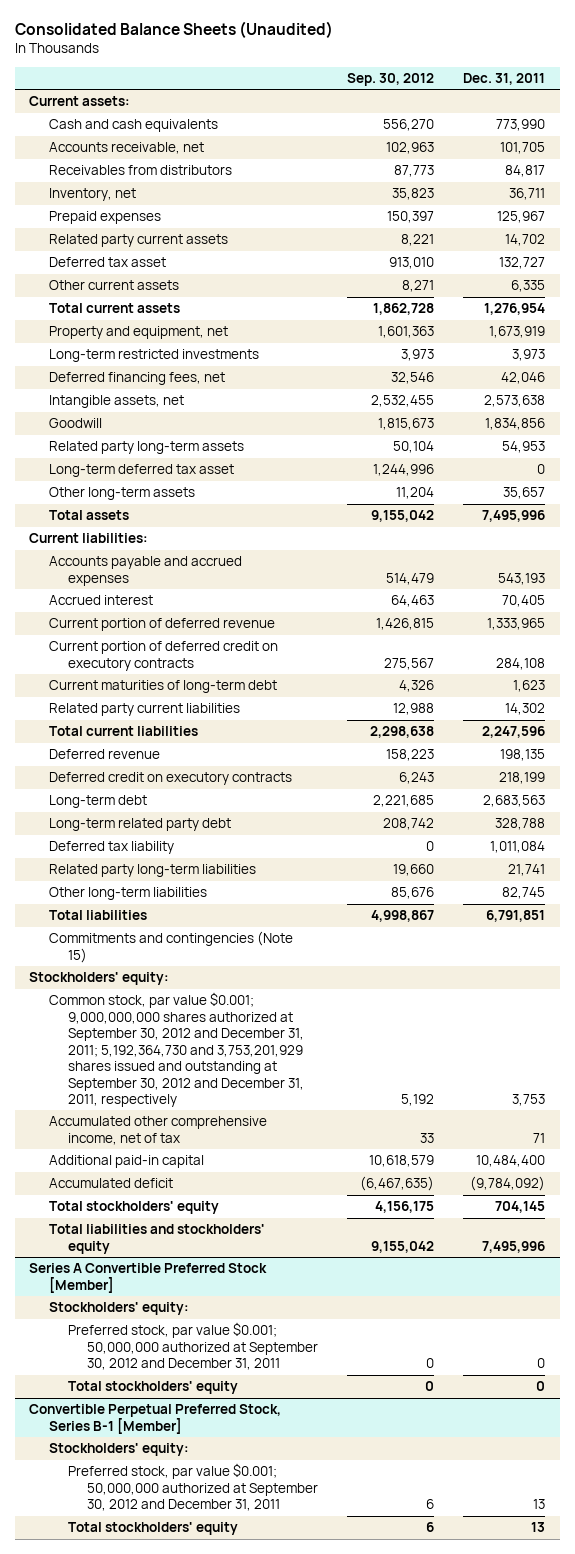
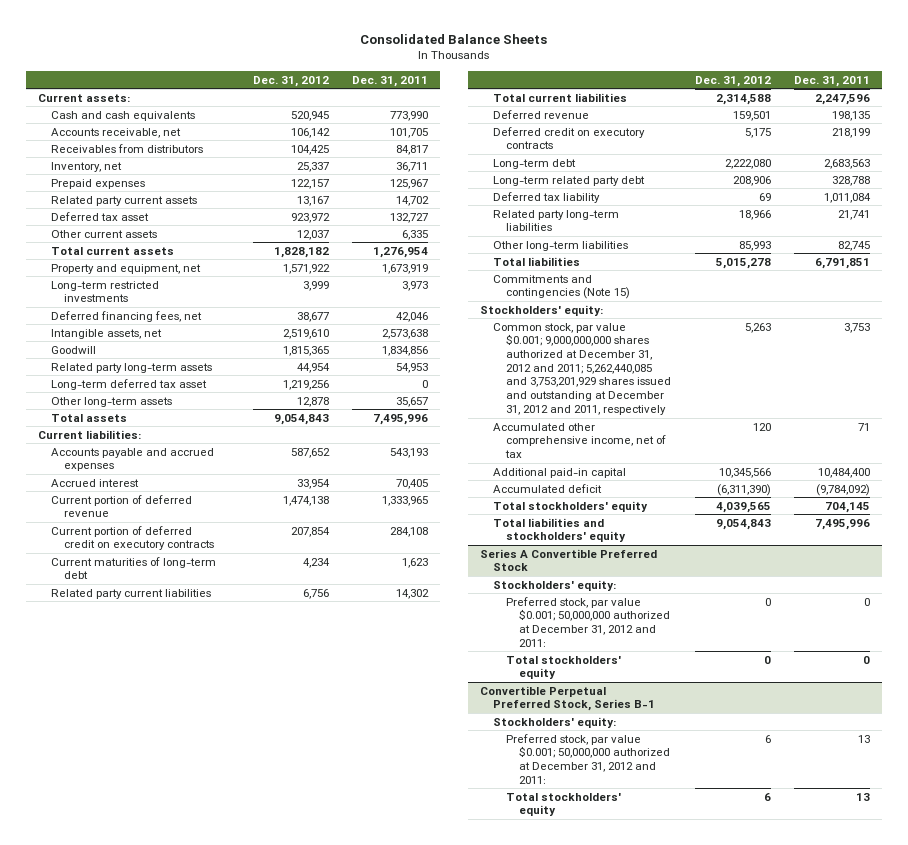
- Consolidated Balance Sheets (Unaudited)
+ Consolidated Balance Sheets
- | Sep. 30, 2012 | Dec. 31, 2011
+ | Dec. 31, 2012 | Dec. 31, 2011
- Common stock, par value $0.001; 9,000,000,000 shares authorized at September 30, 2012 and December 31, 2011; 5,192,364,730 and 3,753,201,929 shares issued and outstanding at September 30, 2012 and December 31, 2011, respectively | 5,192 | 3,753
+ Common stock, par value $0.001; 9,000,000,000 shares authorized at December 31, 2012 and 2011; 5,262,440,085 and 3,753,201,929 shares issued and outstanding at December 31, 2012 and 2011, respectively | 5,263 | 3,753
- Series A Convertible Preferred Stock [Member]
+ Series A Convertible Preferred Stock
- Preferred stock, par value $0.001; 50,000,000 authorized at September 30, 2012 and December 31, 2011 | 0 | 0
+ Preferred stock, par value $0.001; 50,000,000 authorized at December 31, 2012 and 2011: | 0 | 0
- Convertible Perpetual Preferred Stock, Series B-1 [Member]
+ Convertible Perpetual Preferred Stock, Series B-1
- Preferred stock, par value $0.001; 50,000,000 authorized at September 30, 2012 and December 31, 2011 | 6 | 13
+ Preferred stock, par value $0.001; 50,000,000 authorized at December 31, 2012 and 2011: | 6 | 13

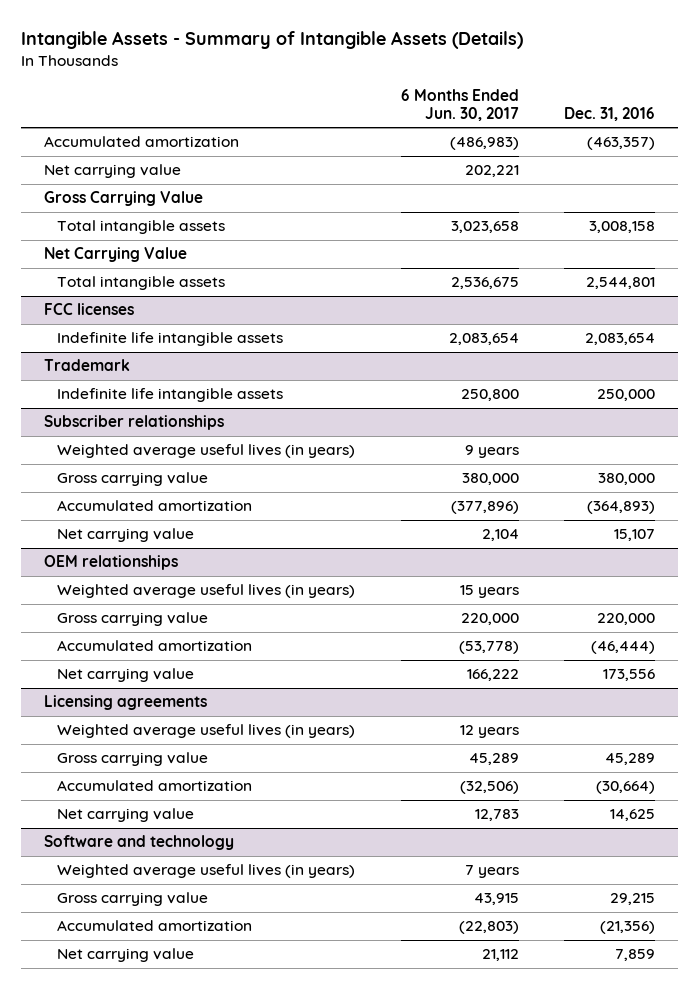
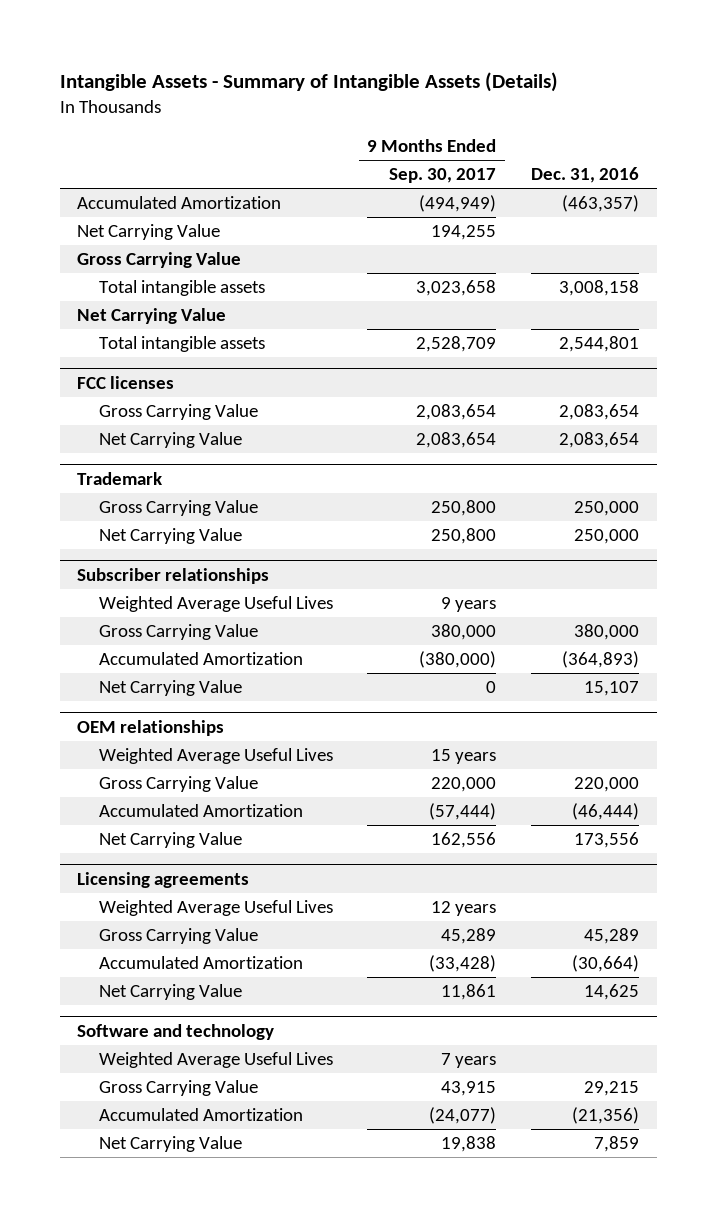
- | 6 Months Ended Jun. 30, 2017 | Dec. 31, 2016
+ | 9 Months Ended Sep. 30, 2017 | Dec. 31, 2016
- Accumulated amortization | (486,983) | (463,357)
- Net carrying value | 202,221 |
+ Accumulated Amortization | (494,949) | (463,357)
+ Net Carrying Value | 194,255 |
@ FCC licenses
- Indefinite life intangible assets | 2,083,654 | 2,083,654
+ Gross Carrying Value | 2,083,654 | 2,083,654
+ Net Carrying Value | 2,083,654 | 2,083,654
@ Trademark
- Indefinite life intangible assets | 250,800 | 250,000
+ Gross Carrying Value | 250,800 | 250,000
+ Net Carrying Value | 250,800 | 250,000
@ Subscriber relationships
- Weighted average useful lives (in years) | 9 years |
- Gross carrying value | 380,000 | 380,000
- Accumulated amortization | (377,896) | (364,893)
- Net carrying value | 2,104 | 15,107
+ Weighted Average Useful Lives | 9 years |
+ Gross Carrying Value | 380,000 | 380,000
+ Accumulated Amortization | (380,000) | (364,893)
+ Net Carrying Value | 0 | 15,107
@ OEM relationships
- Weighted average useful lives (in years) | 15 years |
- Gross carrying value | 220,000 | 220,000
- Accumulated amortization | (53,778) | (46,444)
- Net carrying value | 166,222 | 173,556
+ Weighted Average Useful Lives | 15 years |
+ Gross Carrying Value | 220,000 | 220,000
+ Accumulated Amortization | (57,444) | (46,444)
+ Net Carrying Value | 162,556 | 173,556
@ Licensing agreements
- Weighted average useful lives (in years) | 12 years |
- Gross carrying value | 45,289 | 45,289
- Accumulated amortization | (32,506) | (30,664)
- Net carrying value | 12,783 | 14,625
+ Weighted Average Useful Lives | 12 years |
+ Gross Carrying Value | 45,289 | 45,289
+ Accumulated Amortization | (33,428) | (30,664)
+ Net Carrying Value | 11,861 | 14,625
@ Software and technology
- Weighted average useful lives (in years) | 7 years |
- Gross carrying value | 43,915 | 29,215
- Accumulated amortization | (22,803) | (21,356)
- Net carrying value | 21,112 | 7,859
+ Weighted Average Useful Lives | 7 years |
+ Gross Carrying Value | 43,915 | 29,215
+ Accumulated Amortization | (24,077) | (21,356)
+ Net Carrying Value | 19,838 | 7,859

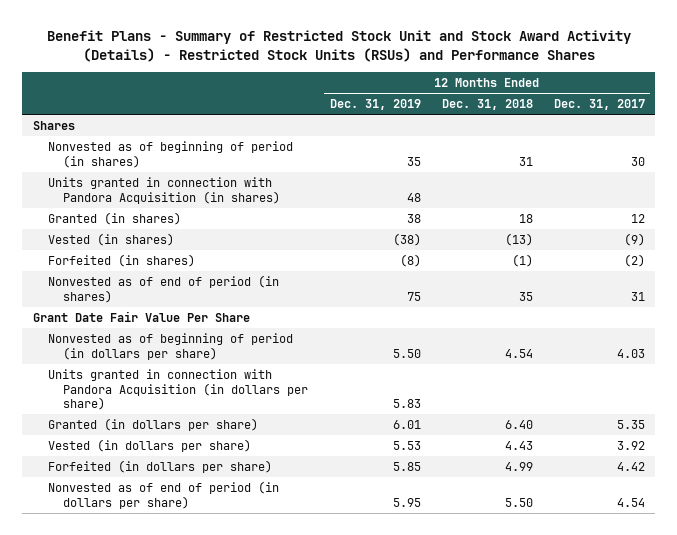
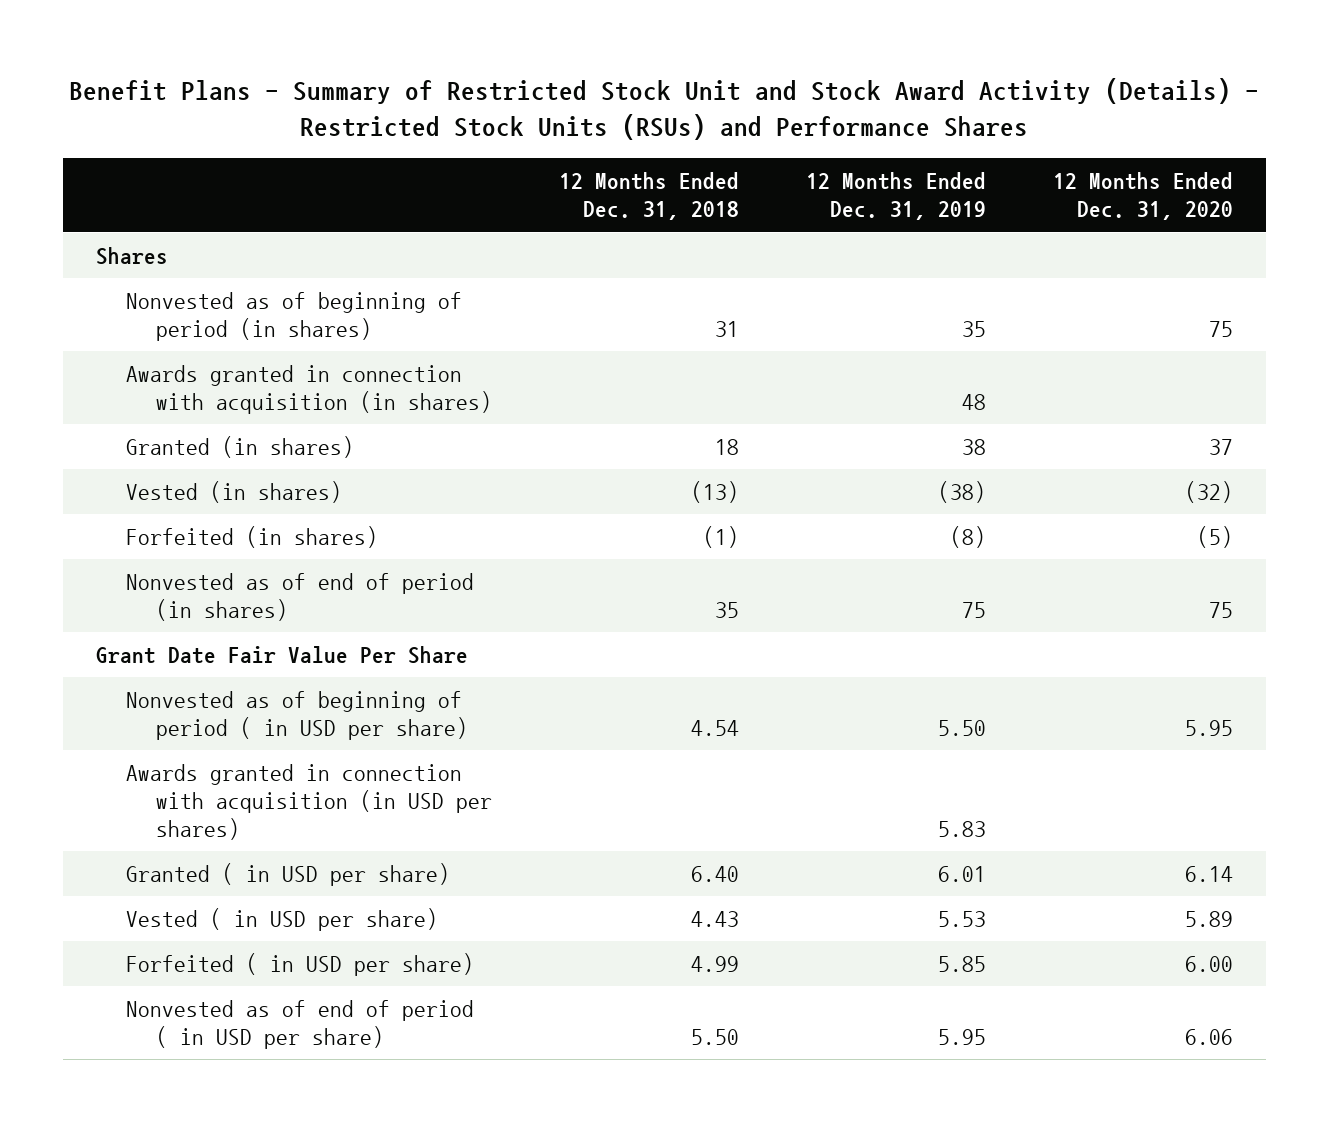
- | 12 Months Ended Dec. 31, 2019 | 12 Months Ended Dec. 31, 2018 | 12 Months Ended Dec. 31, 2017
+ | 12 Months Ended Dec. 31, 2018 | 12 Months Ended Dec. 31, 2019 | 12 Months Ended Dec. 31, 2020
- Units granted in connection with Pandora Acquisition (in shares) | 48 | |
+ Awards granted in connection with acquisition (in shares) | | 48 |
- Nonvested as of beginning of period (in dollars per share) | 5.50 | 4.54 | 4.03
- Units granted in connection with Pandora Acquisition (in dollars per share) | 5.83 | |
- Granted (in dollars per share) | 6.01 | 6.40 | 5.35
- Vested (in dollars per share) | 5.53 | 4.43 | 3.92
- Forfeited (in dollars per share) | 5.85 | 4.99 | 4.42
- Nonvested as of end of period (in dollars per share) | 5.95 | 5.50 | 4.54
+ Nonvested as of beginning of period ( in USD per share) | 4.54 | 5.50 | 5.95
+ Awards granted in connection with acquisition (in USD per shares) | | 5.83 |
+ Granted ( in USD per share) | 6.40 | 6.01 | 6.14
+ Vested ( in USD per share) | 4.43 | 5.53 | 5.89
+ Forfeited ( in USD per share) | 4.99 | 5.85 | 6.00
+ Nonvested as of end of period ( in USD per share) | 5.50 | 5.95 | 6.06

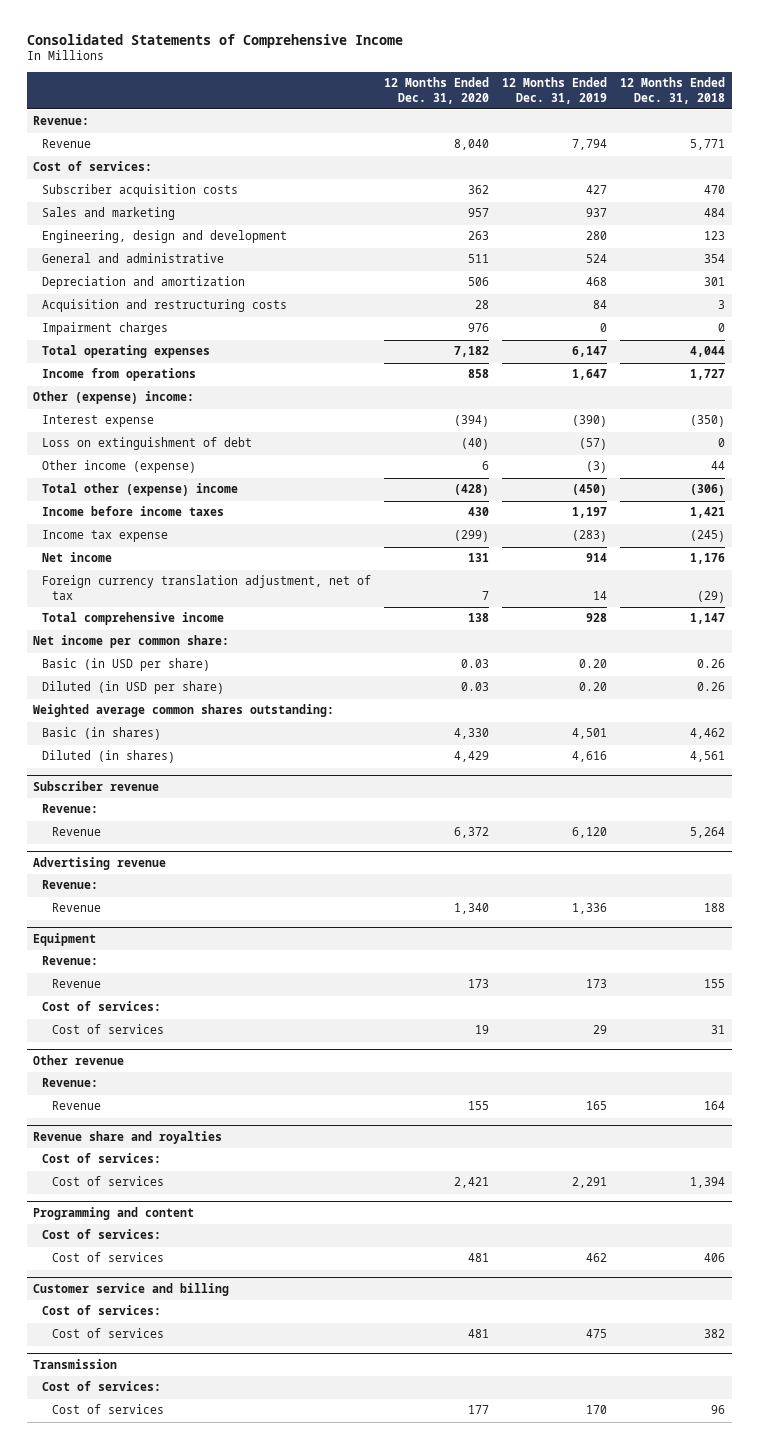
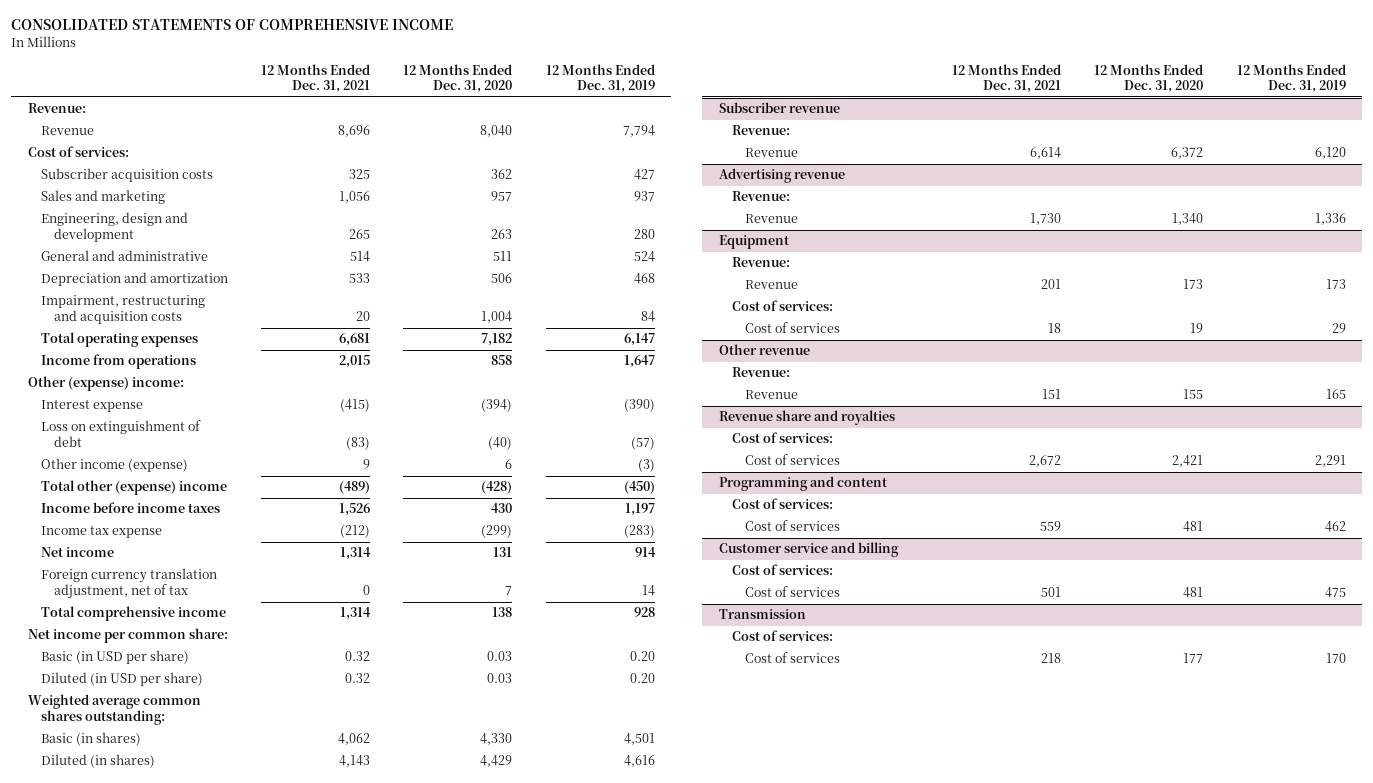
- Consolidated Statements of Comprehensive Income
+ CONSOLIDATED STATEMENTS OF COMPREHENSIVE INCOME
- | 12 Months Ended Dec. 31, 2020 | 12 Months Ended Dec. 31, 2019 | 12 Months Ended Dec. 31, 2018
+ | 12 Months Ended Dec. 31, 2021 | 12 Months Ended Dec. 31, 2020 | 12 Months Ended Dec. 31, 2019
- Acquisition and restructuring costs | 28 | 84 | 3
- Impairment charges | 976 | 0 | 0
+ Impairment, restructuring and acquisition costs | 20 | 1,004 | 84

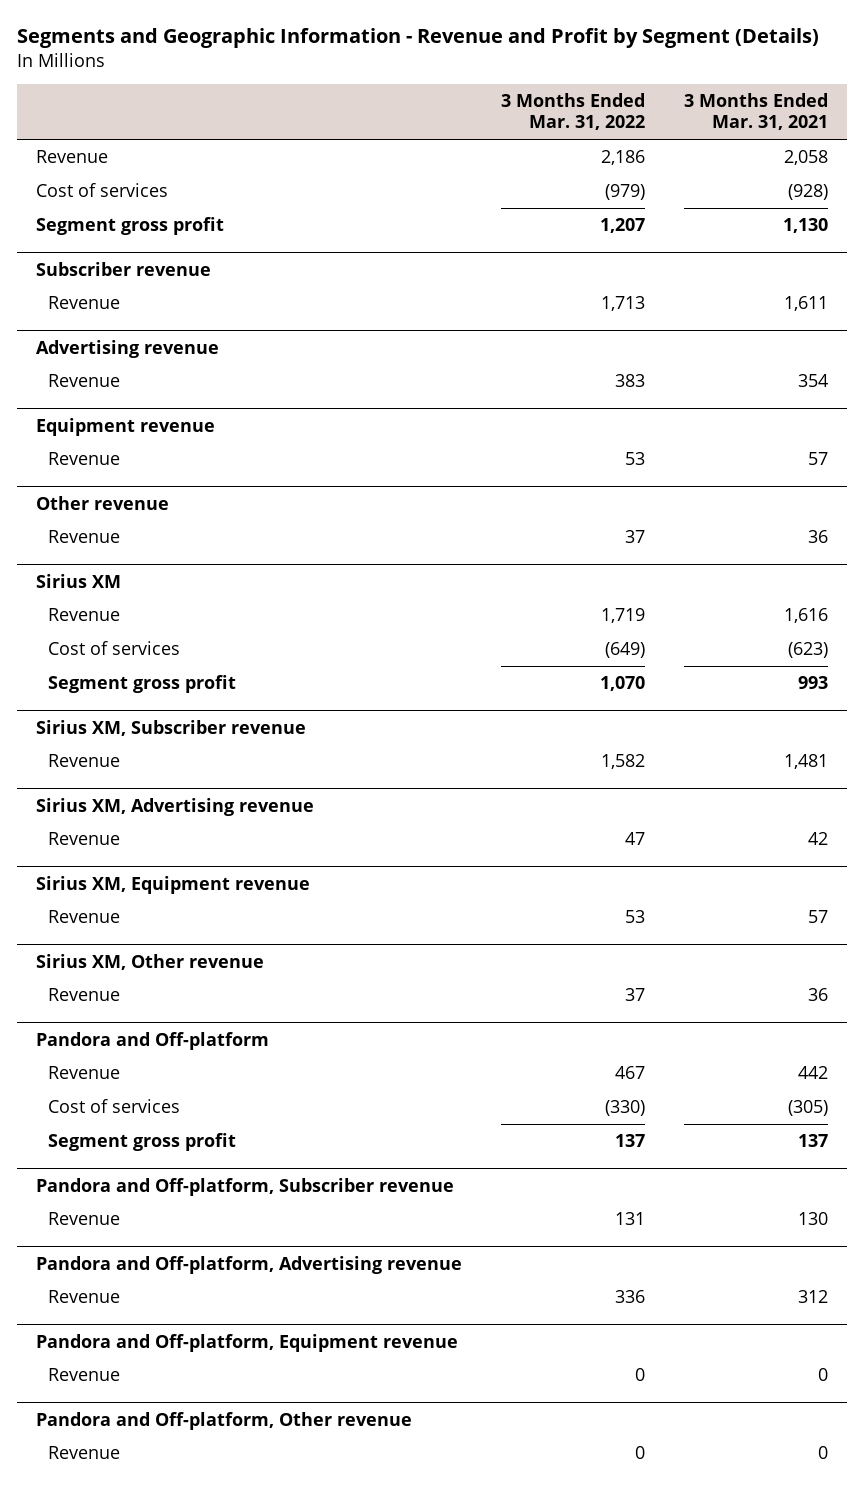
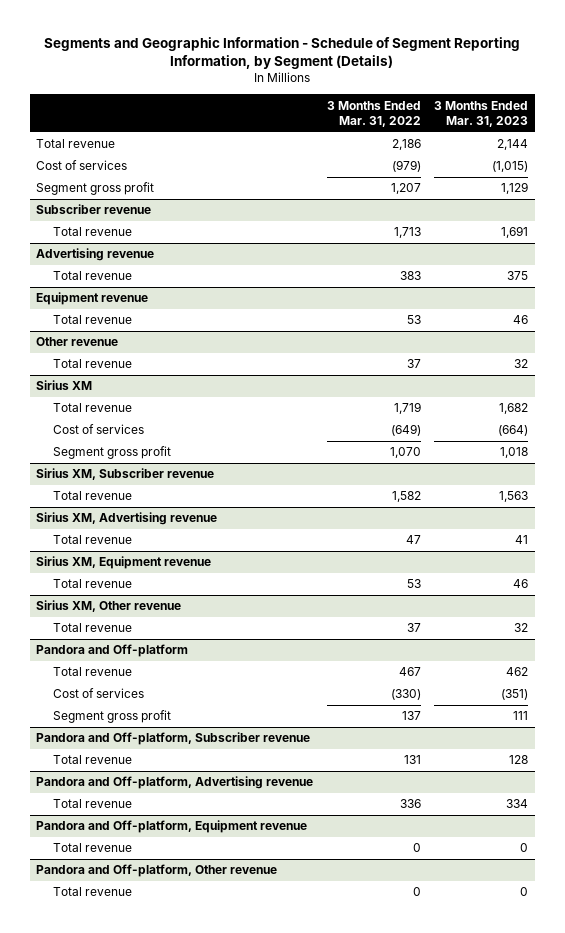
- Segments and Geographic Information - Revenue and Profit by Segment (Details)
+ Segments and Geographic Information - Schedule of Segment Reporting Information, by Segment (Details)
- | 3 Months Ended Mar. 31, 2022 | 3 Months Ended Mar. 31, 2021
+ | 3 Months Ended Mar. 31, 2022 | 3 Months Ended Mar. 31, 2023
- Revenue | 2,186 | 2,058
+ Total revenue | 2,186 | 2,144
@ Subscriber revenue
- Revenue | 1,713 | 1,611
+ Total revenue | 1,713 | 1,691
@ Advertising revenue
- Revenue | 383 | 354
+ Total revenue | 383 | 375
@ Equipment revenue
- Revenue | 53 | 57
+ Total revenue | 53 | 46
@ Other revenue
- Revenue | 37 | 36
+ Total revenue | 37 | 32
@ Sirius XM
- Revenue | 1,719 | 1,616
+ Total revenue | 1,719 | 1,682
@ Sirius XM, Subscriber revenue
- Revenue | 1,582 | 1,481
+ Total revenue | 1,582 | 1,563
@ Sirius XM, Advertising revenue
- Revenue | 47 | 42
+ Total revenue | 47 | 41
@ Sirius XM, Equipment revenue
- Revenue | 53 | 57
+ Total revenue | 53 | 46
@ Sirius XM, Other revenue
- Revenue | 37 | 36
+ Total revenue | 37 | 32
@ Pandora and Off-platform
- Revenue | 467 | 442
+ Total revenue | 467 | 462
@ Pandora and Off-platform, Subscriber revenue
- Revenue | 131 | 130
+ Total revenue | 131 | 128
@ Pandora and Off-platform, Advertising revenue
- Revenue | 336 | 312
+ Total revenue | 336 | 334
@ Pandora and Off-platform, Equipment revenue
- Revenue | 0 | 0
+ Total revenue | 0 | 0
@ Pandora and Off-platform, Other revenue
- Revenue | 0 | 0
+ Total revenue | 0 | 0

